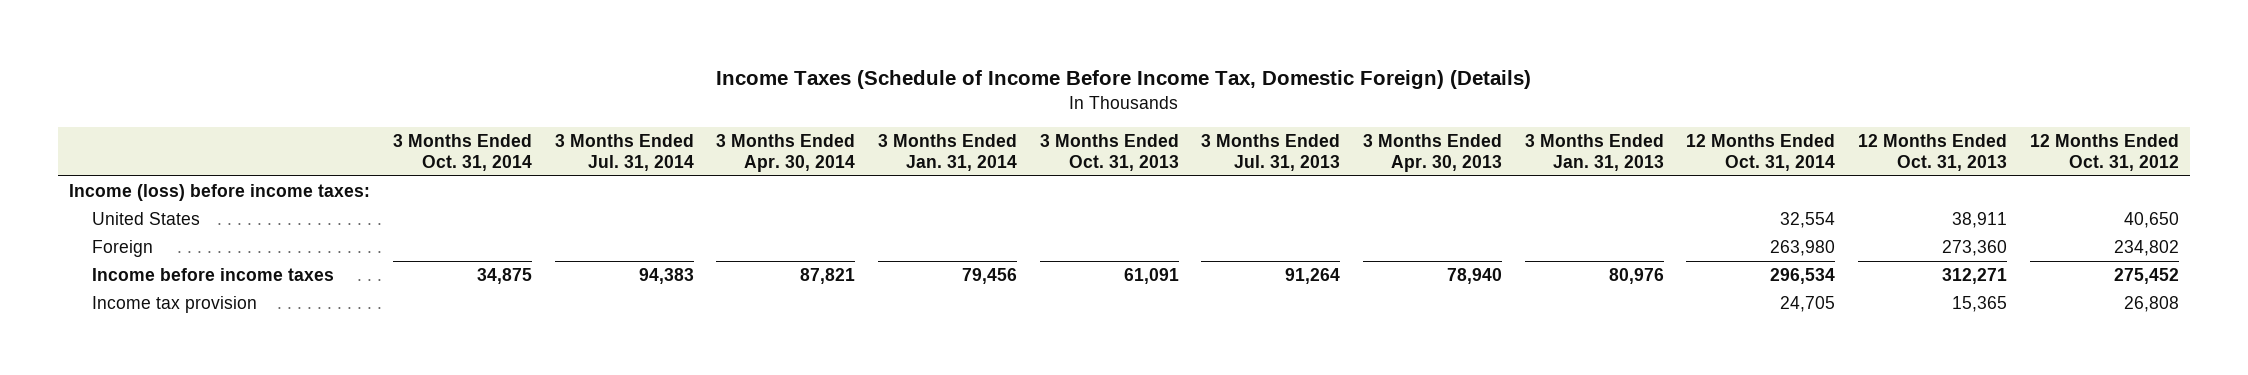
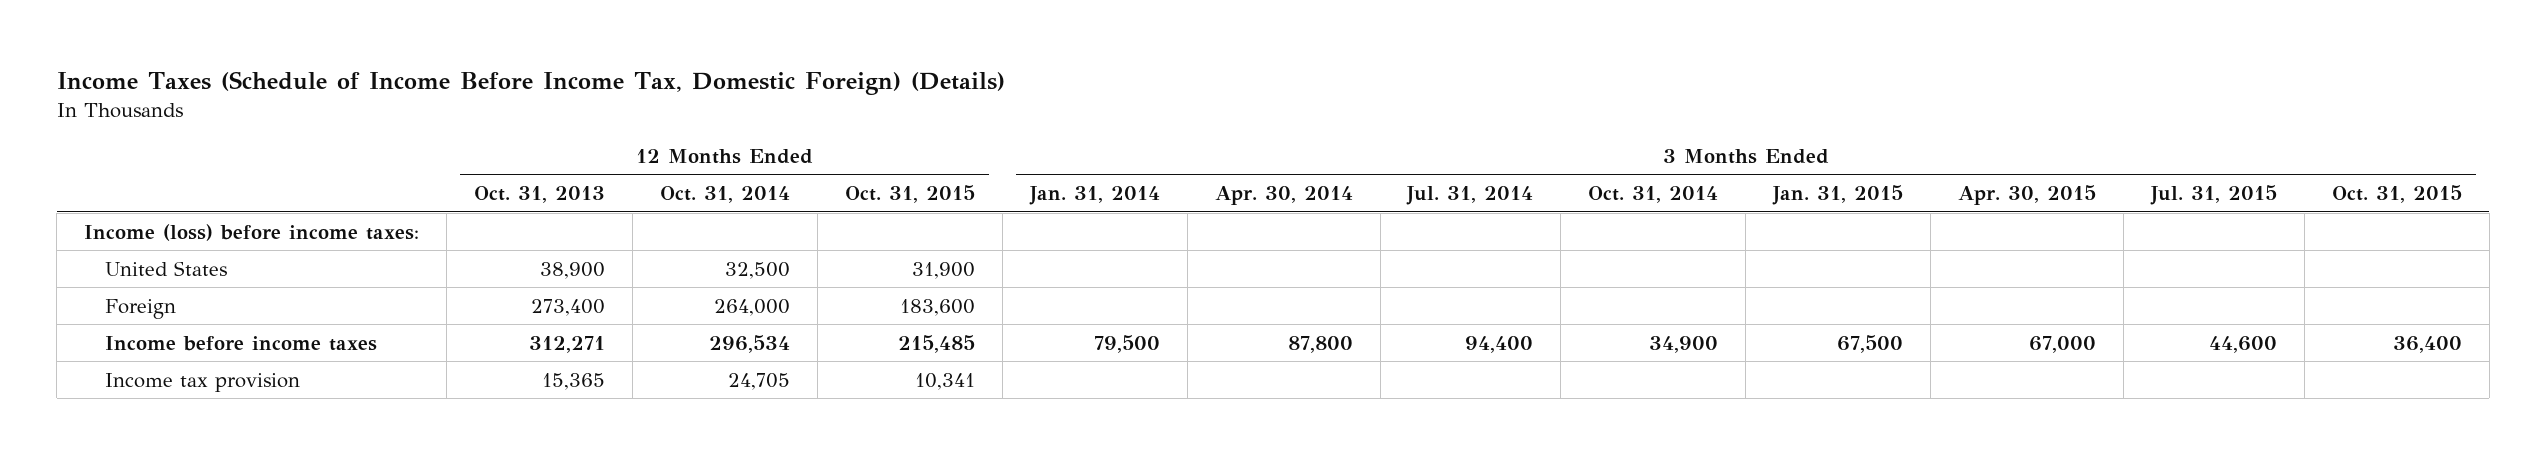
- | 3 Months Ended Oct. 31, 2014 | 3 Months Ended Jul. 31, 2014 | 3 Months Ended Apr. 30, 2014 | 3 Months Ended Jan. 31, 2014 | 3 Months Ended Oct. 31, 2013 | 3 Months Ended Jul. 31, 2013 | 3 Months Ended Apr. 30, 2013 | 3 Months Ended Jan. 31, 2013 | 12 Months Ended Oct. 31, 2014 | 12 Months Ended Oct. 31, 2013 | 12 Months Ended Oct. 31, 2012
+ | 12 Months Ended Oct. 31, 2013 | 12 Months Ended Oct. 31, 2014 | 12 Months Ended Oct. 31, 2015 | 3 Months Ended Jan. 31, 2014 | 3 Months Ended Apr. 30, 2014 | 3 Months Ended Jul. 31, 2014 | 3 Months Ended Oct. 31, 2014 | 3 Months Ended Jan. 31, 2015 | 3 Months Ended Apr. 30, 2015 | 3 Months Ended Jul. 31, 2015 | 3 Months Ended Oct. 31, 2015
- United States | | | | | | | | | 32,554 | 38,911 | 40,650
- Foreign | | | | | | | | | 263,980 | 273,360 | 234,802
- Income before income taxes | 34,875 | 94,383 | 87,821 | 79,456 | 61,091 | 91,264 | 78,940 | 80,976 | 296,534 | 312,271 | 275,452
+ United States | 38,900 | 32,500 | 31,900 | | | | | | | |
+ Foreign | 273,400 | 264,000 | 183,600 | | | | | | | |
+ Income before income taxes | 312,271 | 296,534 | 215,485 | 79,500 | 87,800 | 94,400 | 34,900 | 67,500 | 67,000 | 44,600 | 36,400

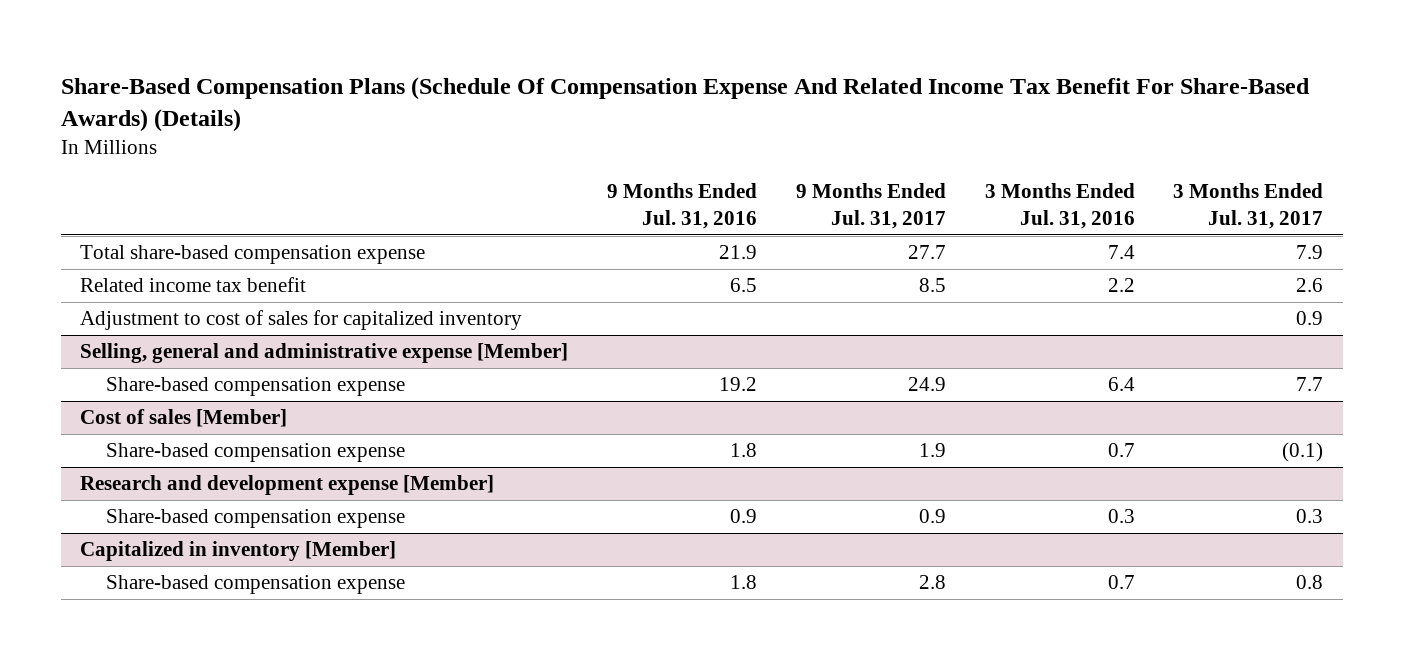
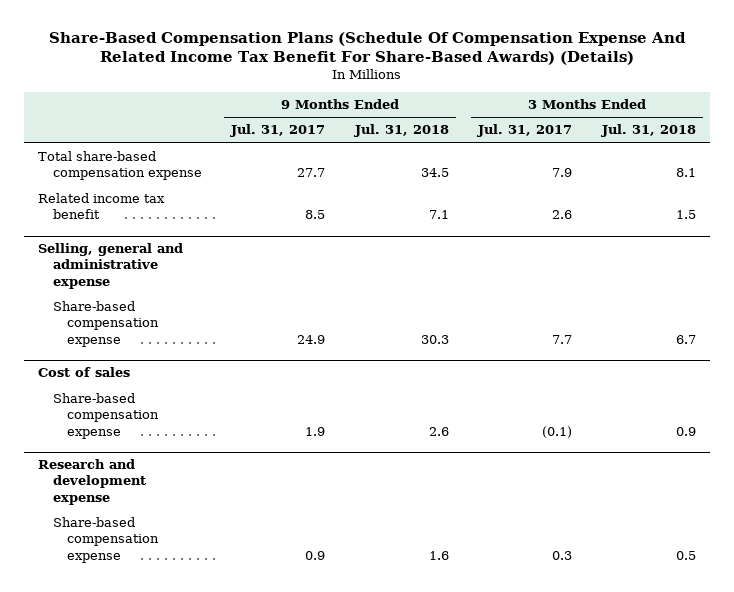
- | 9 Months Ended Jul. 31, 2016 | 9 Months Ended Jul. 31, 2017 | 3 Months Ended Jul. 31, 2016 | 3 Months Ended Jul. 31, 2017
+ | 9 Months Ended Jul. 31, 2017 | 9 Months Ended Jul. 31, 2018 | 3 Months Ended Jul. 31, 2017 | 3 Months Ended Jul. 31, 2018
- Adjustment to cost of sales for capitalized inventory | | | | 0.9
- Selling, general and administrative expense [Member]
+ Selling, general and administrative expense
- Cost of sales [Member]
+ Cost of sales
- Research and development expense [Member]
+ Research and development expense
- Capitalized in inventory [Member]
- Share-based compensation expense | 1.8 | 2.8 | 0.7 | 0.8

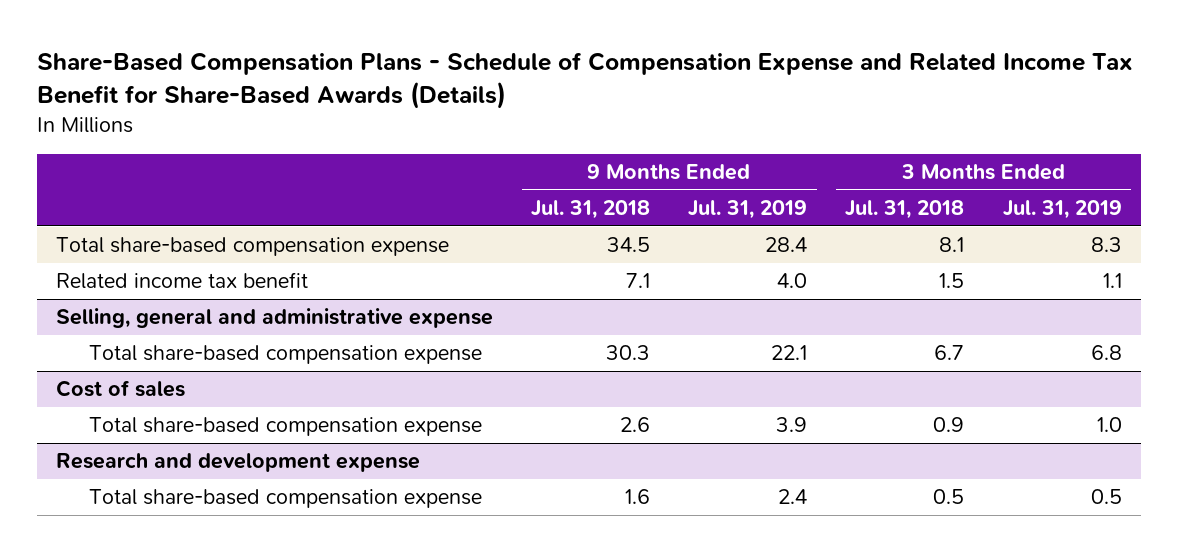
- Share-Based Compensation Plans (Schedule Of Compensation Expense And Related Income Tax Benefit For Share-Based Awards) (Details)
+ Share-Based Compensation Plans - Schedule of Compensation Expense and Related Income Tax Benefit for Share-Based Awards (Details)
- | 9 Months Ended Jul. 31, 2017 | 9 Months Ended Jul. 31, 2018 | 3 Months Ended Jul. 31, 2017 | 3 Months Ended Jul. 31, 2018
+ | 9 Months Ended Jul. 31, 2018 | 9 Months Ended Jul. 31, 2019 | 3 Months Ended Jul. 31, 2018 | 3 Months Ended Jul. 31, 2019
@ Selling, general and administrative expense
- Share-based compensation expense | 24.9 | 30.3 | 7.7 | 6.7
+ Total share-based compensation expense | 30.3 | 22.1 | 6.7 | 6.8
@ Cost of sales
- Share-based compensation expense | 1.9 | 2.6 | (0.1) | 0.9
+ Total share-based compensation expense | 2.6 | 3.9 | 0.9 | 1.0
@ Research and development expense
- Share-based compensation expense | 0.9 | 1.6 | 0.3 | 0.5
+ Total share-based compensation expense | 1.6 | 2.4 | 0.5 | 0.5

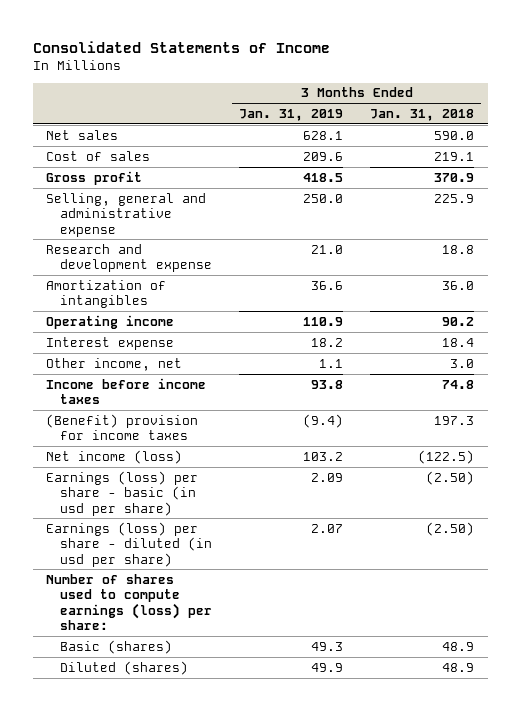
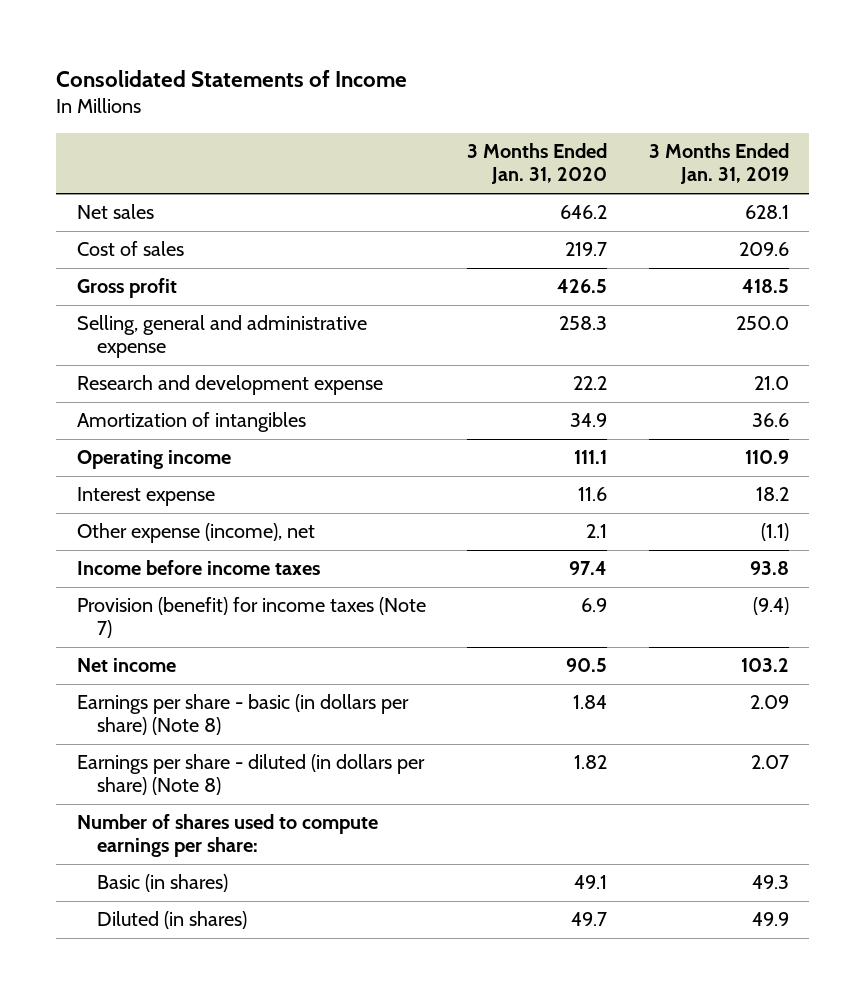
- | 3 Months Ended Jan. 31, 2019 | 3 Months Ended Jan. 31, 2018
+ | 3 Months Ended Jan. 31, 2020 | 3 Months Ended Jan. 31, 2019
- Other income, net | 1.1 | 3.0
+ Other expense (income), net | 2.1 | (1.1)
- (Benefit) provision for income taxes | (9.4) | 197.3
- Net income (loss) | 103.2 | (122.5)
- Earnings (loss) per share - basic (in usd per share) | 2.09 | (2.50)
- Earnings (loss) per share - diluted (in usd per share) | 2.07 | (2.50)
- Number of shares used to compute earnings (loss) per share:
- Basic (shares) | 49.3 | 48.9
- Diluted (shares) | 49.9 | 48.9
+ Provision (benefit) for income taxes (Note 7) | 6.9 | (9.4)
+ Net income | 90.5 | 103.2
+ Earnings per share - basic (in dollars per share) (Note 8) | 1.84 | 2.09
+ Earnings per share - diluted (in dollars per share) (Note 8) | 1.82 | 2.07
+ Number of shares used to compute earnings per share:
+ Basic (in shares) | 49.1 | 49.3
+ Diluted (in shares) | 49.7 | 49.9

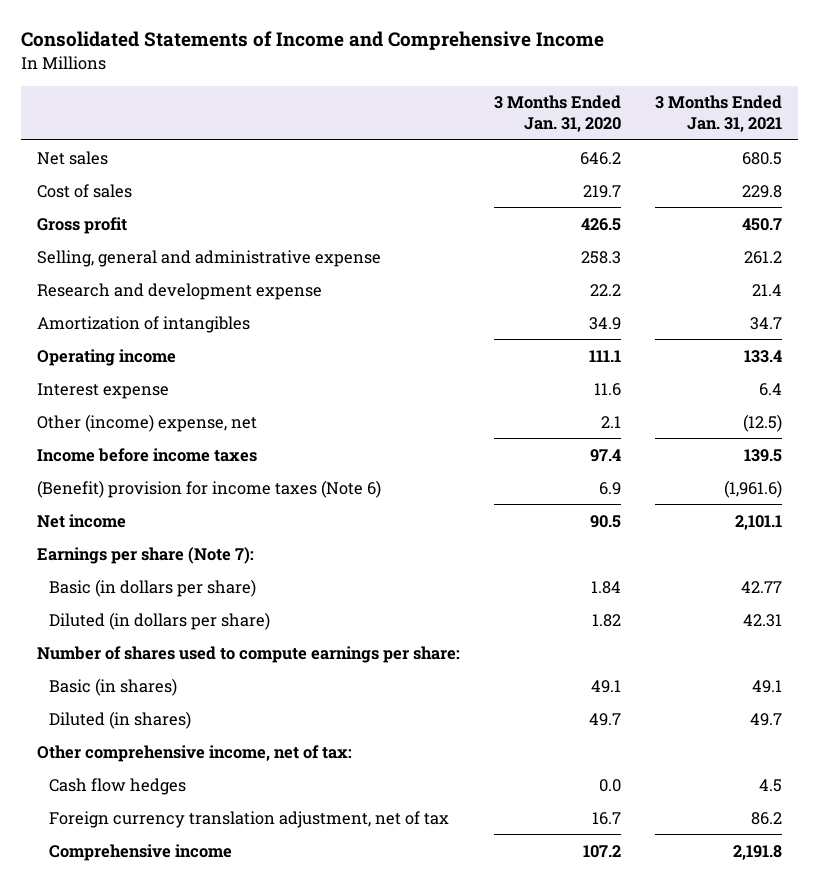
- Consolidated Statements of Income
+ Consolidated Statements of Income and Comprehensive Income
- | 3 Months Ended Jan. 31, 2020 | 3 Months Ended Jan. 31, 2019
+ | 3 Months Ended Jan. 31, 2020 | 3 Months Ended Jan. 31, 2021
- Other expense (income), net | 2.1 | (1.1)
+ Other (income) expense, net | 2.1 | (12.5)
- Provision (benefit) for income taxes (Note 7) | 6.9 | (9.4)
+ (Benefit) provision for income taxes (Note 6) | 6.9 | (1,961.6)
- Earnings per share - basic (in dollars per share) (Note 8) | 1.84 | 2.09
- Earnings per share - diluted (in dollars per share) (Note 8) | 1.82 | 2.07
+ Earnings per share (Note 7):
+ Basic (in dollars per share) | 1.84 | 42.77
+ Diluted (in dollars per share) | 1.82 | 42.31
+ Other comprehensive income, net of tax:
+ Cash flow hedges | 0.0 | 4.5
+ Foreign currency translation adjustment, net of tax | 16.7 | 86.2
+ Comprehensive income | 107.2 | 2,191.8

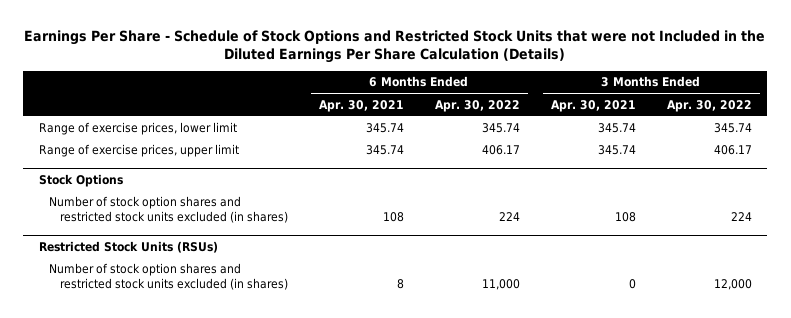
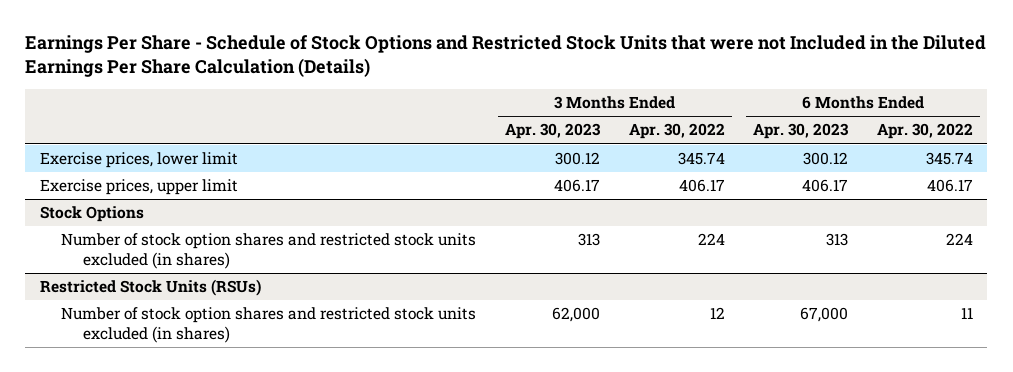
- | 6 Months Ended Apr. 30, 2021 | 6 Months Ended Apr. 30, 2022 | 3 Months Ended Apr. 30, 2021 | 3 Months Ended Apr. 30, 2022
+ | 3 Months Ended Apr. 30, 2023 | 3 Months Ended Apr. 30, 2022 | 6 Months Ended Apr. 30, 2023 | 6 Months Ended Apr. 30, 2022
- Range of exercise prices, lower limit | 345.74 | 345.74 | 345.74 | 345.74
- Range of exercise prices, upper limit | 345.74 | 406.17 | 345.74 | 406.17
+ Exercise prices, lower limit | 300.12 | 345.74 | 300.12 | 345.74
+ Exercise prices, upper limit | 406.17 | 406.17 | 406.17 | 406.17
@ Restricted Stock Units (RSUs)
- Number of stock option shares and restricted stock units excluded (in shares) | 8 | 11,000 | 0 | 12,000
+ Number of stock option shares and restricted stock units excluded (in shares) | 62,000 | 12 | 67,000 | 11

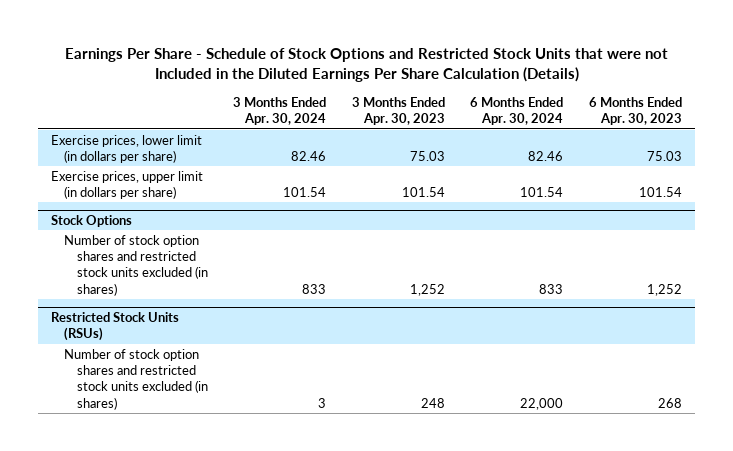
- | 3 Months Ended Apr. 30, 2023 | 3 Months Ended Apr. 30, 2022 | 6 Months Ended Apr. 30, 2023 | 6 Months Ended Apr. 30, 2022
+ | 3 Months Ended Apr. 30, 2024 | 3 Months Ended Apr. 30, 2023 | 6 Months Ended Apr. 30, 2024 | 6 Months Ended Apr. 30, 2023
- Exercise prices, lower limit | 300.12 | 345.74 | 300.12 | 345.74
- Exercise prices, upper limit | 406.17 | 406.17 | 406.17 | 406.17
+ Exercise prices, lower limit (in dollars per share) | 82.46 | 75.03 | 82.46 | 75.03
+ Exercise prices, upper limit (in dollars per share) | 101.54 | 101.54 | 101.54 | 101.54
@ Stock Options
- Number of stock option shares and restricted stock units excluded (in shares) | 313 | 224 | 313 | 224
+ Number of stock option shares and restricted stock units excluded (in shares) | 833 | 1,252 | 833 | 1,252
@ Restricted Stock Units (RSUs)
- Number of stock option shares and restricted stock units excluded (in shares) | 62,000 | 12 | 67,000 | 11
+ Number of stock option shares and restricted stock units excluded (in shares) | 3 | 248 | 22,000 | 268

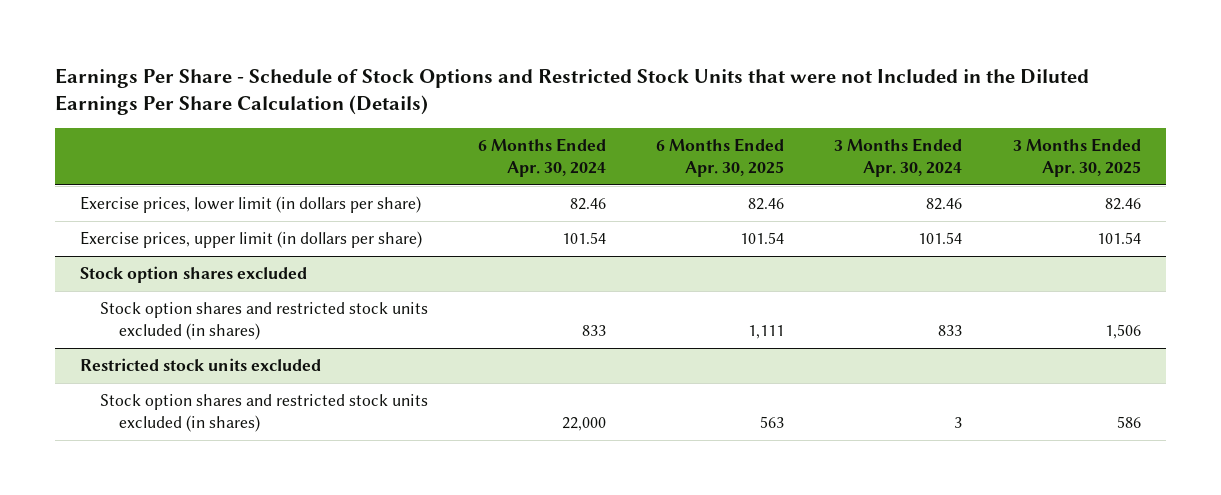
- | 3 Months Ended Apr. 30, 2024 | 3 Months Ended Apr. 30, 2023 | 6 Months Ended Apr. 30, 2024 | 6 Months Ended Apr. 30, 2023
+ | 6 Months Ended Apr. 30, 2024 | 6 Months Ended Apr. 30, 2025 | 3 Months Ended Apr. 30, 2024 | 3 Months Ended Apr. 30, 2025
- Stock Options
- Number of stock option shares and restricted stock units excluded (in shares) | 833 | 1,252 | 833 | 1,252
- Restricted Stock Units (RSUs)
- Number of stock option shares and restricted stock units excluded (in shares) | 3 | 248 | 22,000 | 268
+ Stock option shares excluded
+ Stock option shares and restricted stock units excluded (in shares) | 833 | 1,111 | 833 | 1,506
+ Restricted stock units excluded
+ Stock option shares and restricted stock units excluded (in shares) | 22,000 | 563 | 3 | 586

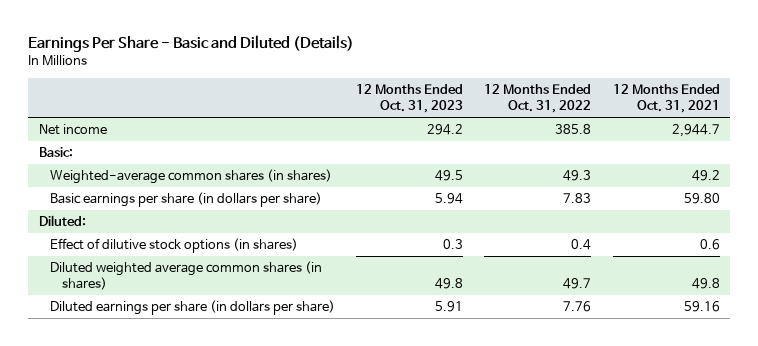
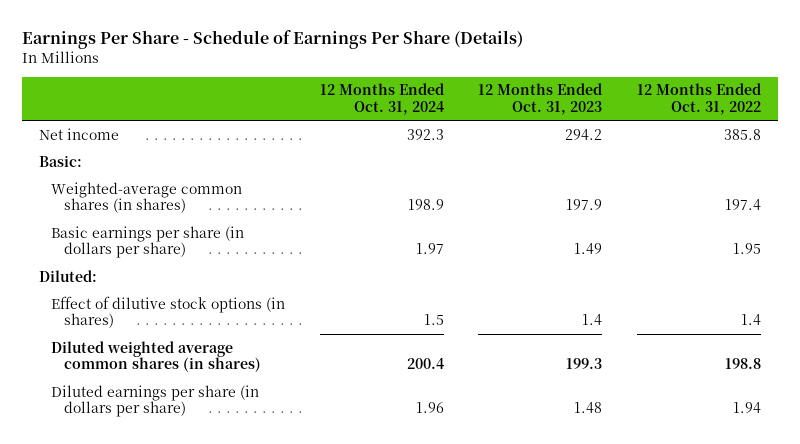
- Earnings Per Share - Basic and Diluted (Details)
+ Earnings Per Share - Schedule of Earnings Per Share (Details)
- | 12 Months Ended Oct. 31, 2023 | 12 Months Ended Oct. 31, 2022 | 12 Months Ended Oct. 31, 2021
+ | 12 Months Ended Oct. 31, 2024 | 12 Months Ended Oct. 31, 2023 | 12 Months Ended Oct. 31, 2022
- Weighted-average common shares (in shares) | 49.5 | 49.3 | 49.2
- Basic earnings per share (in dollars per share) | 5.94 | 7.83 | 59.80
+ Weighted-average common shares (in shares) | 198.9 | 197.9 | 197.4
+ Basic earnings per share (in dollars per share) | 1.97 | 1.49 | 1.95
- Effect of dilutive stock options (in shares) | 0.3 | 0.4 | 0.6
- Diluted weighted average common shares (in shares) | 49.8 | 49.7 | 49.8
- Diluted earnings per share (in dollars per share) | 5.91 | 7.76 | 59.16
+ Effect of dilutive stock options (in shares) | 1.5 | 1.4 | 1.4
+ Diluted weighted average common shares (in shares) | 200.4 | 199.3 | 198.8
+ Diluted earnings per share (in dollars per share) | 1.96 | 1.48 | 1.94

